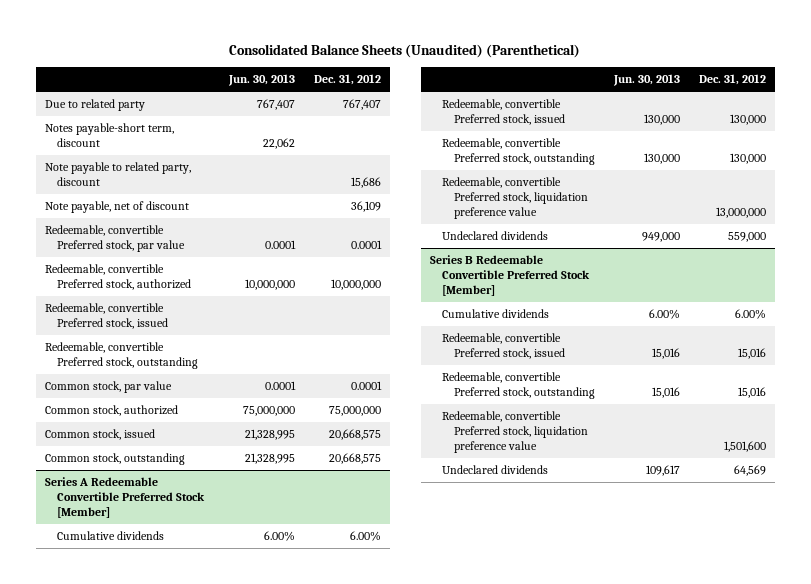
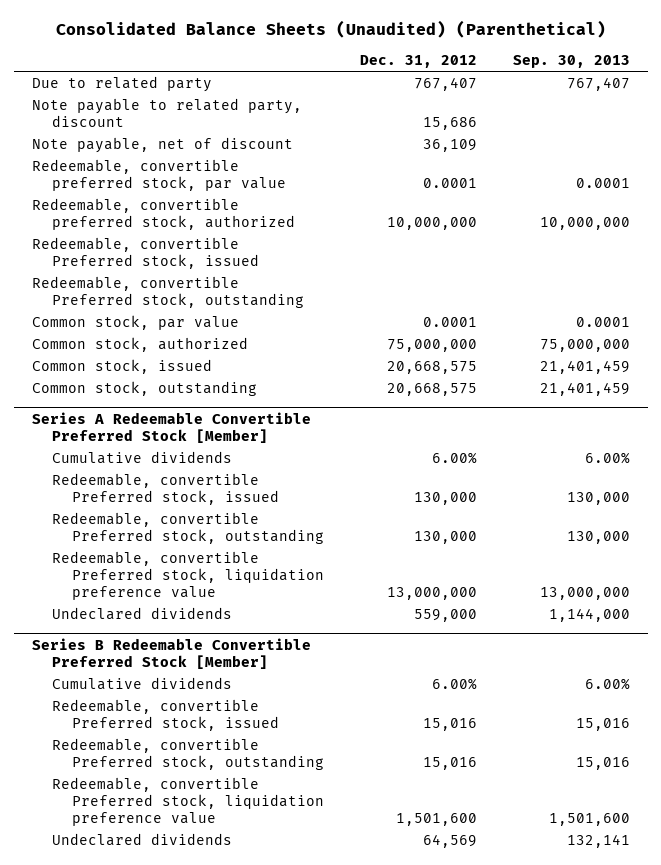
- | Jun. 30, 2013 | Dec. 31, 2012
+ | Dec. 31, 2012 | Sep. 30, 2013
- Notes payable-short term, discount | 22,062 |
- Redeemable, convertible Preferred stock, par value | 0.0001 | 0.0001
- Redeemable, convertible Preferred stock, authorized | 10,000,000 | 10,000,000
+ Redeemable, convertible preferred stock, par value | 0.0001 | 0.0001
+ Redeemable, convertible preferred stock, authorized | 10,000,000 | 10,000,000

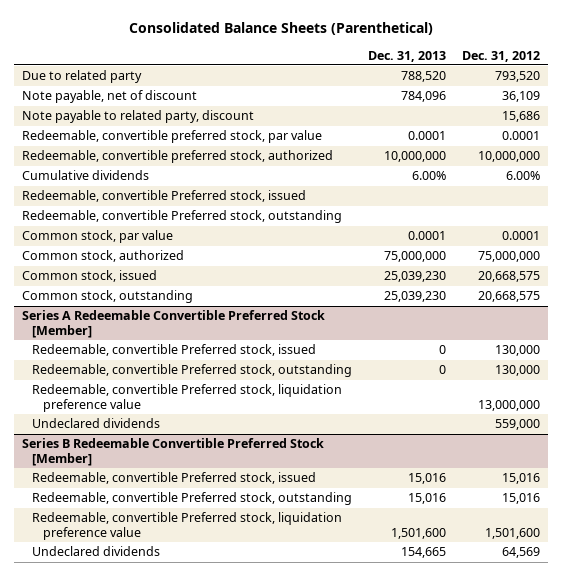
- Consolidated Balance Sheets (Unaudited) (Parenthetical)
+ Consolidated Balance Sheets (Parenthetical)
- | Dec. 31, 2012 | Sep. 30, 2013
+ | Dec. 31, 2013 | Dec. 31, 2012
- Due to related party | 767,407 | 767,407
+ Due to related party | 788,520 | 793,520
moved down: Note payable to related party, discount | | 15,686
+ Cumulative dividends | 6.00% | 6.00%
@ Series A Redeemable Convertible Preferred Stock [Member]
- Cumulative dividends | 6.00% | 6.00%
@ Series B Redeemable Convertible Preferred Stock [Member]
- Cumulative dividends | 6.00% | 6.00%

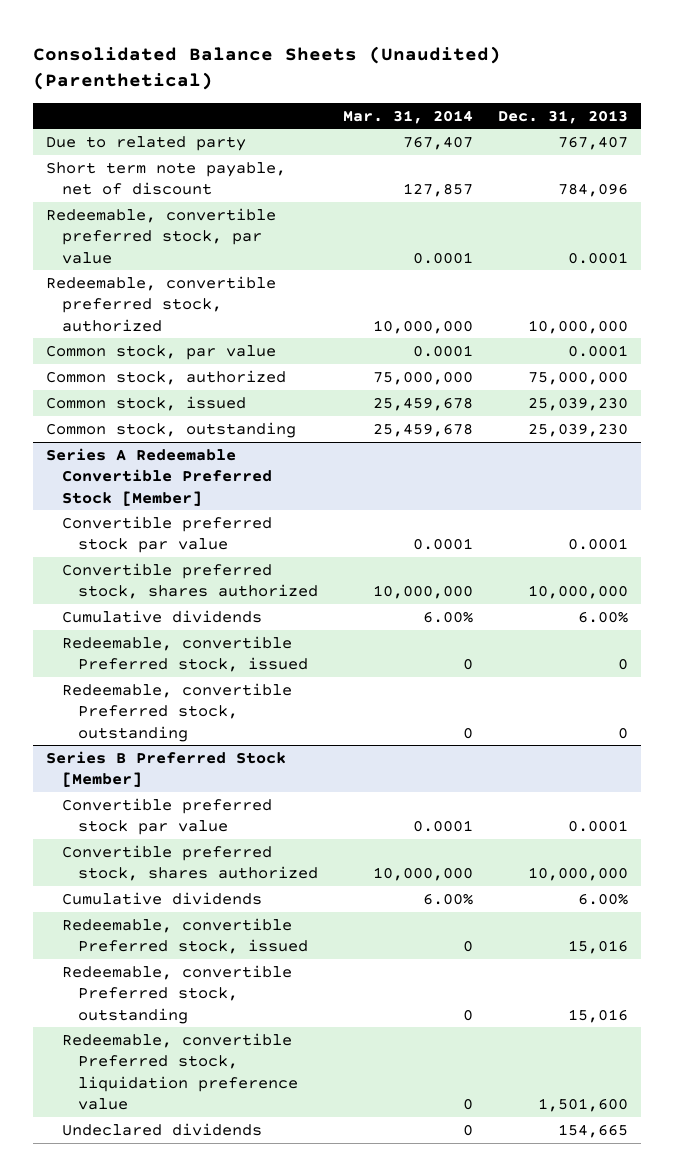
- Consolidated Balance Sheets (Parenthetical)
+ Consolidated Balance Sheets (Unaudited) (Parenthetical)
- | Dec. 31, 2013 | Dec. 31, 2012
+ | Mar. 31, 2014 | Dec. 31, 2013
- Due to related party | 788,520 | 793,520
- Note payable, net of discount | 784,096 | 36,109
- Note payable to related party, discount | | 15,686
+ Due to related party | 767,407 | 767,407
+ Short term note payable, net of discount | 127,857 | 784,096
- Cumulative dividends | 6.00% | 6.00%
- Redeemable, convertible Preferred stock, issued
- Redeemable, convertible Preferred stock, outstanding
@ Series A Redeemable Convertible Preferred Stock [Member]
+ Convertible preferred stock par value | 0.0001 | 0.0001
+ Convertible preferred stock, shares authorized | 10,000,000 | 10,000,000
+ Cumulative dividends | 6.00% | 6.00%
- Redeemable, convertible Preferred stock, liquidation preference value | | 13,000,000
- Undeclared dividends | | 559,000
- Series B Redeemable Convertible Preferred Stock [Member]
+ Series B Preferred Stock [Member]
+ Convertible preferred stock par value | 0.0001 | 0.0001
+ Convertible preferred stock, shares authorized | 10,000,000 | 10,000,000
+ Cumulative dividends | 6.00% | 6.00%

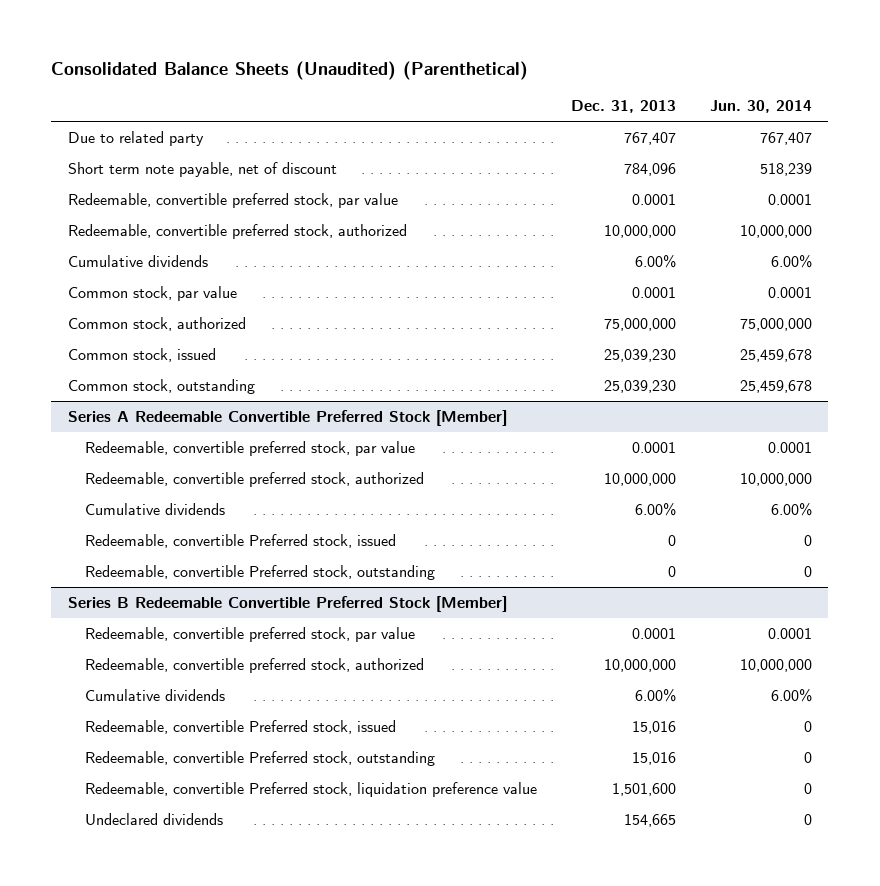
- | Mar. 31, 2014 | Dec. 31, 2013
+ | Dec. 31, 2013 | Jun. 30, 2014
+ Cumulative dividends | 6.00% | 6.00%
@ Series A Redeemable Convertible Preferred Stock [Member]
- Convertible preferred stock par value | 0.0001 | 0.0001
- Convertible preferred stock, shares authorized | 10,000,000 | 10,000,000
+ Redeemable, convertible preferred stock, par value | 0.0001 | 0.0001
+ Redeemable, convertible preferred stock, authorized | 10,000,000 | 10,000,000
- Series B Preferred Stock [Member]
- Convertible preferred stock par value | 0.0001 | 0.0001
- Convertible preferred stock, shares authorized | 10,000,000 | 10,000,000
+ Series B Redeemable Convertible Preferred Stock [Member]
+ Redeemable, convertible preferred stock, par value | 0.0001 | 0.0001
+ Redeemable, convertible preferred stock, authorized | 10,000,000 | 10,000,000

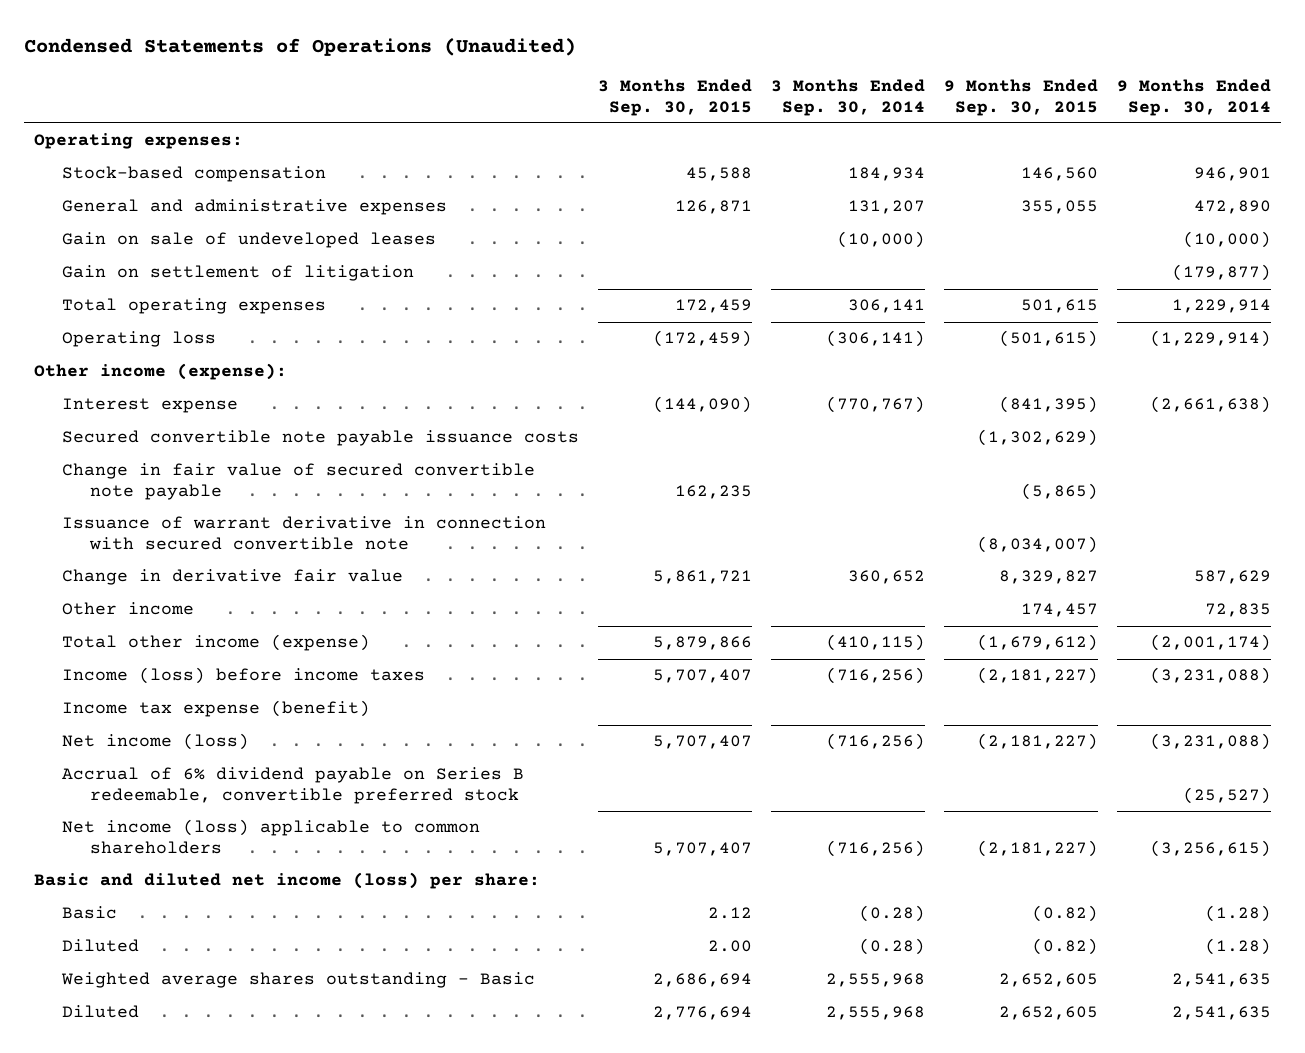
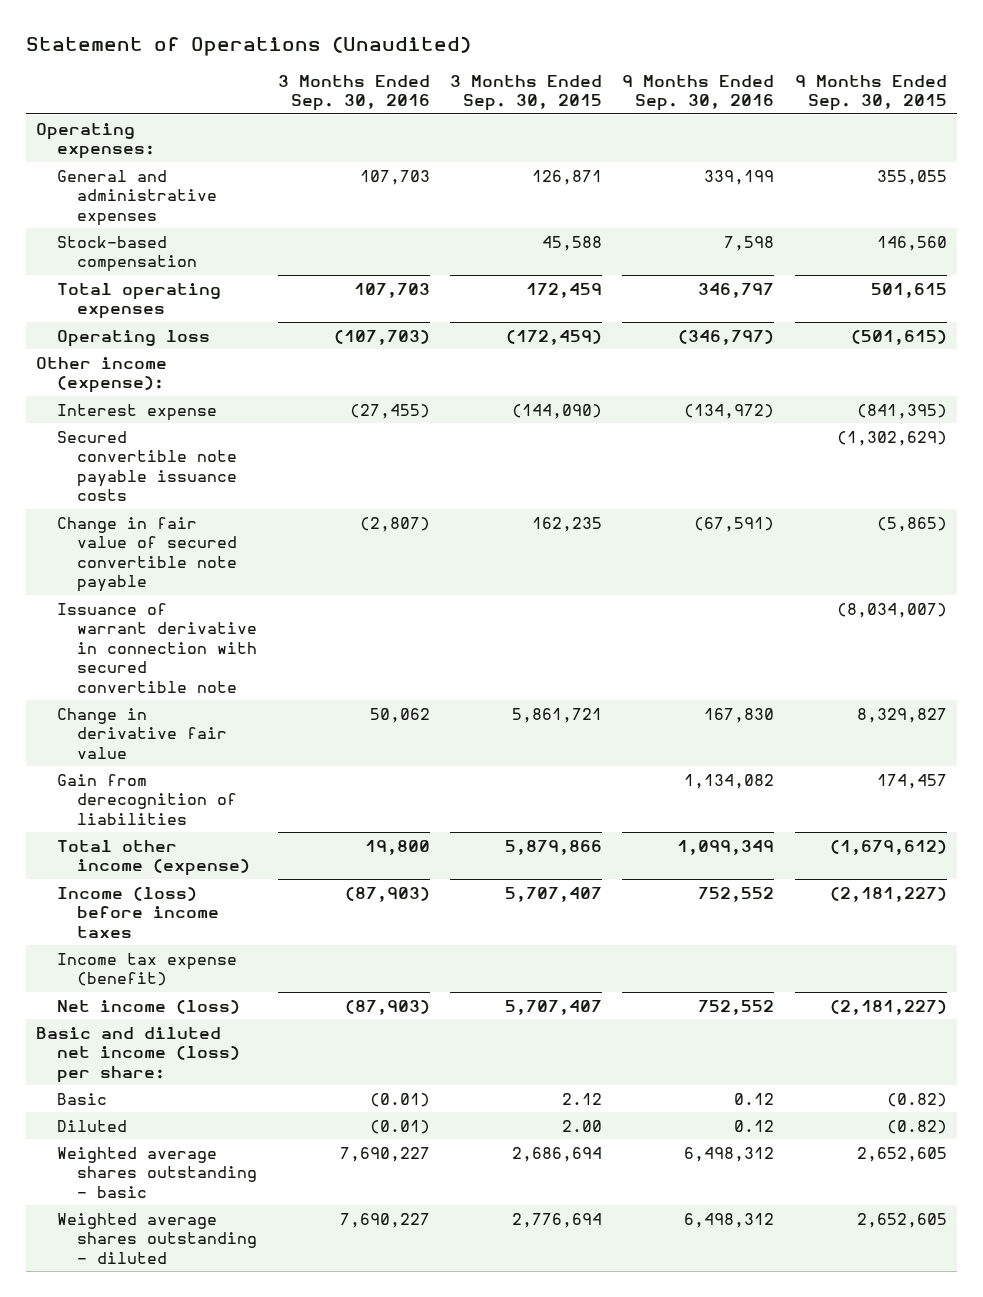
- Condensed Statements of Operations (Unaudited)
+ Statement of Operations (Unaudited)
- | 3 Months Ended Sep. 30, 2015 | 3 Months Ended Sep. 30, 2014 | 9 Months Ended Sep. 30, 2015 | 9 Months Ended Sep. 30, 2014
+ | 3 Months Ended Sep. 30, 2016 | 3 Months Ended Sep. 30, 2015 | 9 Months Ended Sep. 30, 2016 | 9 Months Ended Sep. 30, 2015
- Gain on sale of undeveloped leases | | (10,000) | | (10,000)
- Gain on settlement of litigation | | | | (179,877)
moved down: Stock-based compensation | | 45,588 | 7,598 | 146,560
- Other income | | | 174,457 | 72,835
+ Gain from derecognition of liabilities | | | 1,134,082 | 174,457
- Accrual of 6% dividend payable on Series B redeemable, convertible preferred stock | | | | (25,527)
- Net income (loss) applicable to common shareholders | 5,707,407 | (716,256) | (2,181,227) | (3,256,615)
- Weighted average shares outstanding - Basic | 2,686,694 | 2,555,968 | 2,652,605 | 2,541,635
- Diluted | 2,776,694 | 2,555,968 | 2,652,605 | 2,541,635
+ Weighted average shares outstanding - basic | 7,690,227 | 2,686,694 | 6,498,312 | 2,652,605
+ Weighted average shares outstanding - diluted | 7,690,227 | 2,776,694 | 6,498,312 | 2,652,605

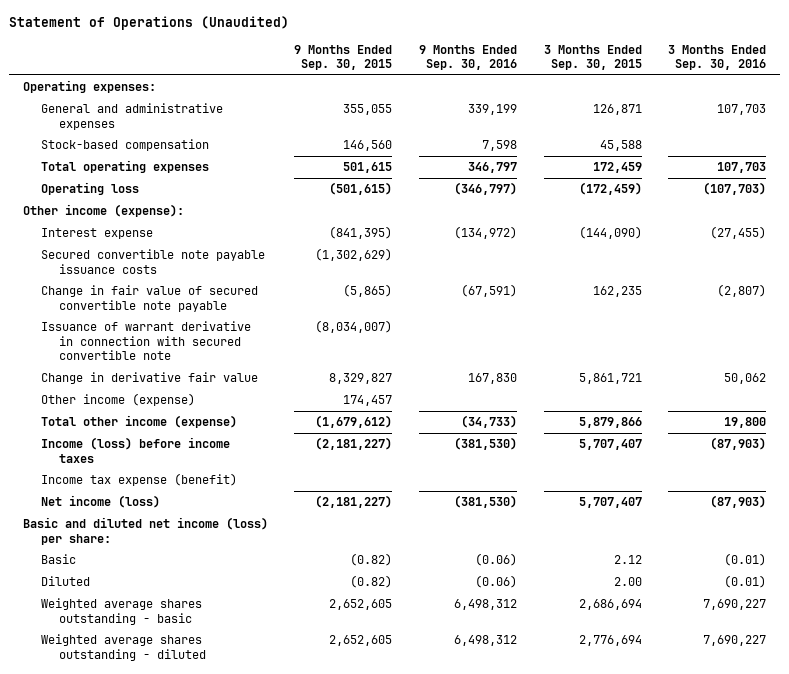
- | 3 Months Ended Sep. 30, 2016 | 3 Months Ended Sep. 30, 2015 | 9 Months Ended Sep. 30, 2016 | 9 Months Ended Sep. 30, 2015
+ | 9 Months Ended Sep. 30, 2015 | 9 Months Ended Sep. 30, 2016 | 3 Months Ended Sep. 30, 2015 | 3 Months Ended Sep. 30, 2016
- Gain from derecognition of liabilities | | | 1,134,082 | 174,457
- Total other income (expense) | 19,800 | 5,879,866 | 1,099,349 | (1,679,612)
- Income (loss) before income taxes | (87,903) | 5,707,407 | 752,552 | (2,181,227)
+ Other income (expense) | 174,457 | | |
+ Total other income (expense) | (1,679,612) | (34,733) | 5,879,866 | 19,800
+ Income (loss) before income taxes | (2,181,227) | (381,530) | 5,707,407 | (87,903)
- Net income (loss) | (87,903) | 5,707,407 | 752,552 | (2,181,227)
+ Net income (loss) | (2,181,227) | (381,530) | 5,707,407 | (87,903)
- Basic | (0.01) | 2.12 | 0.12 | (0.82)
- Diluted | (0.01) | 2.00 | 0.12 | (0.82)
+ Basic | (0.82) | (0.06) | 2.12 | (0.01)
+ Diluted | (0.82) | (0.06) | 2.00 | (0.01)

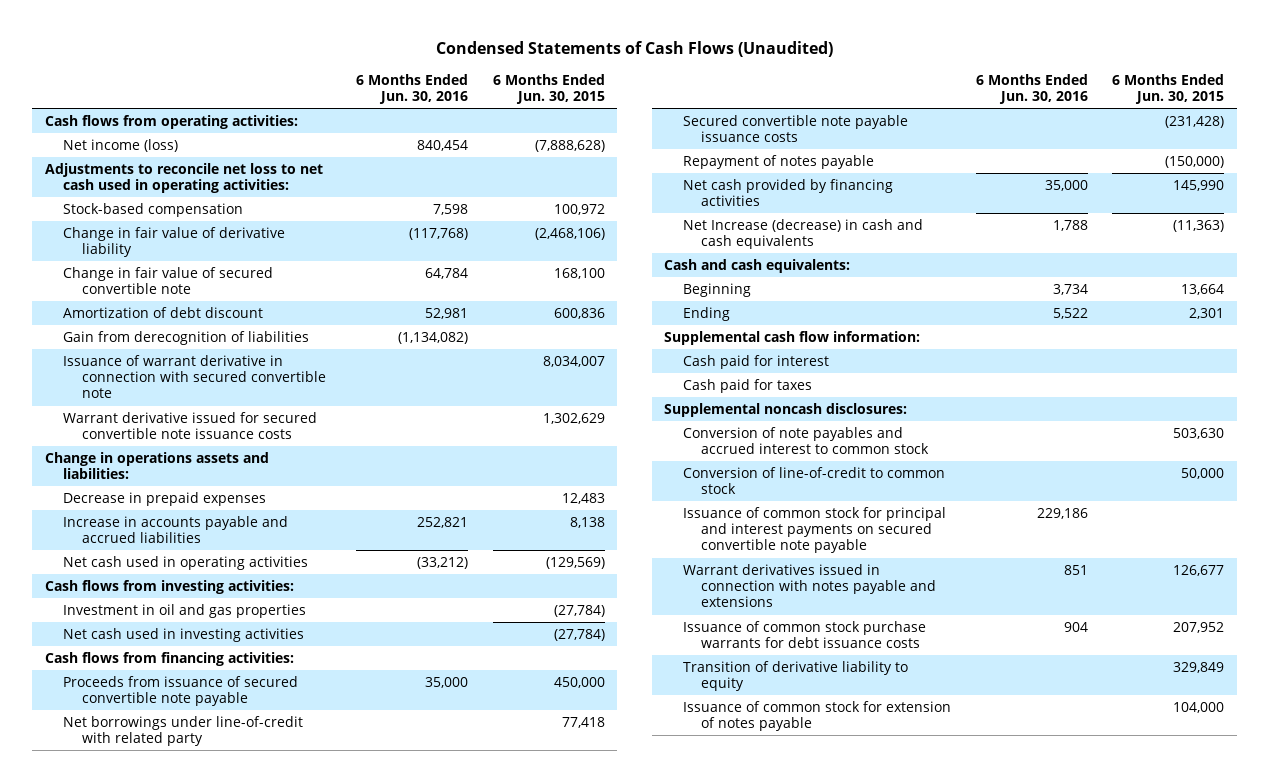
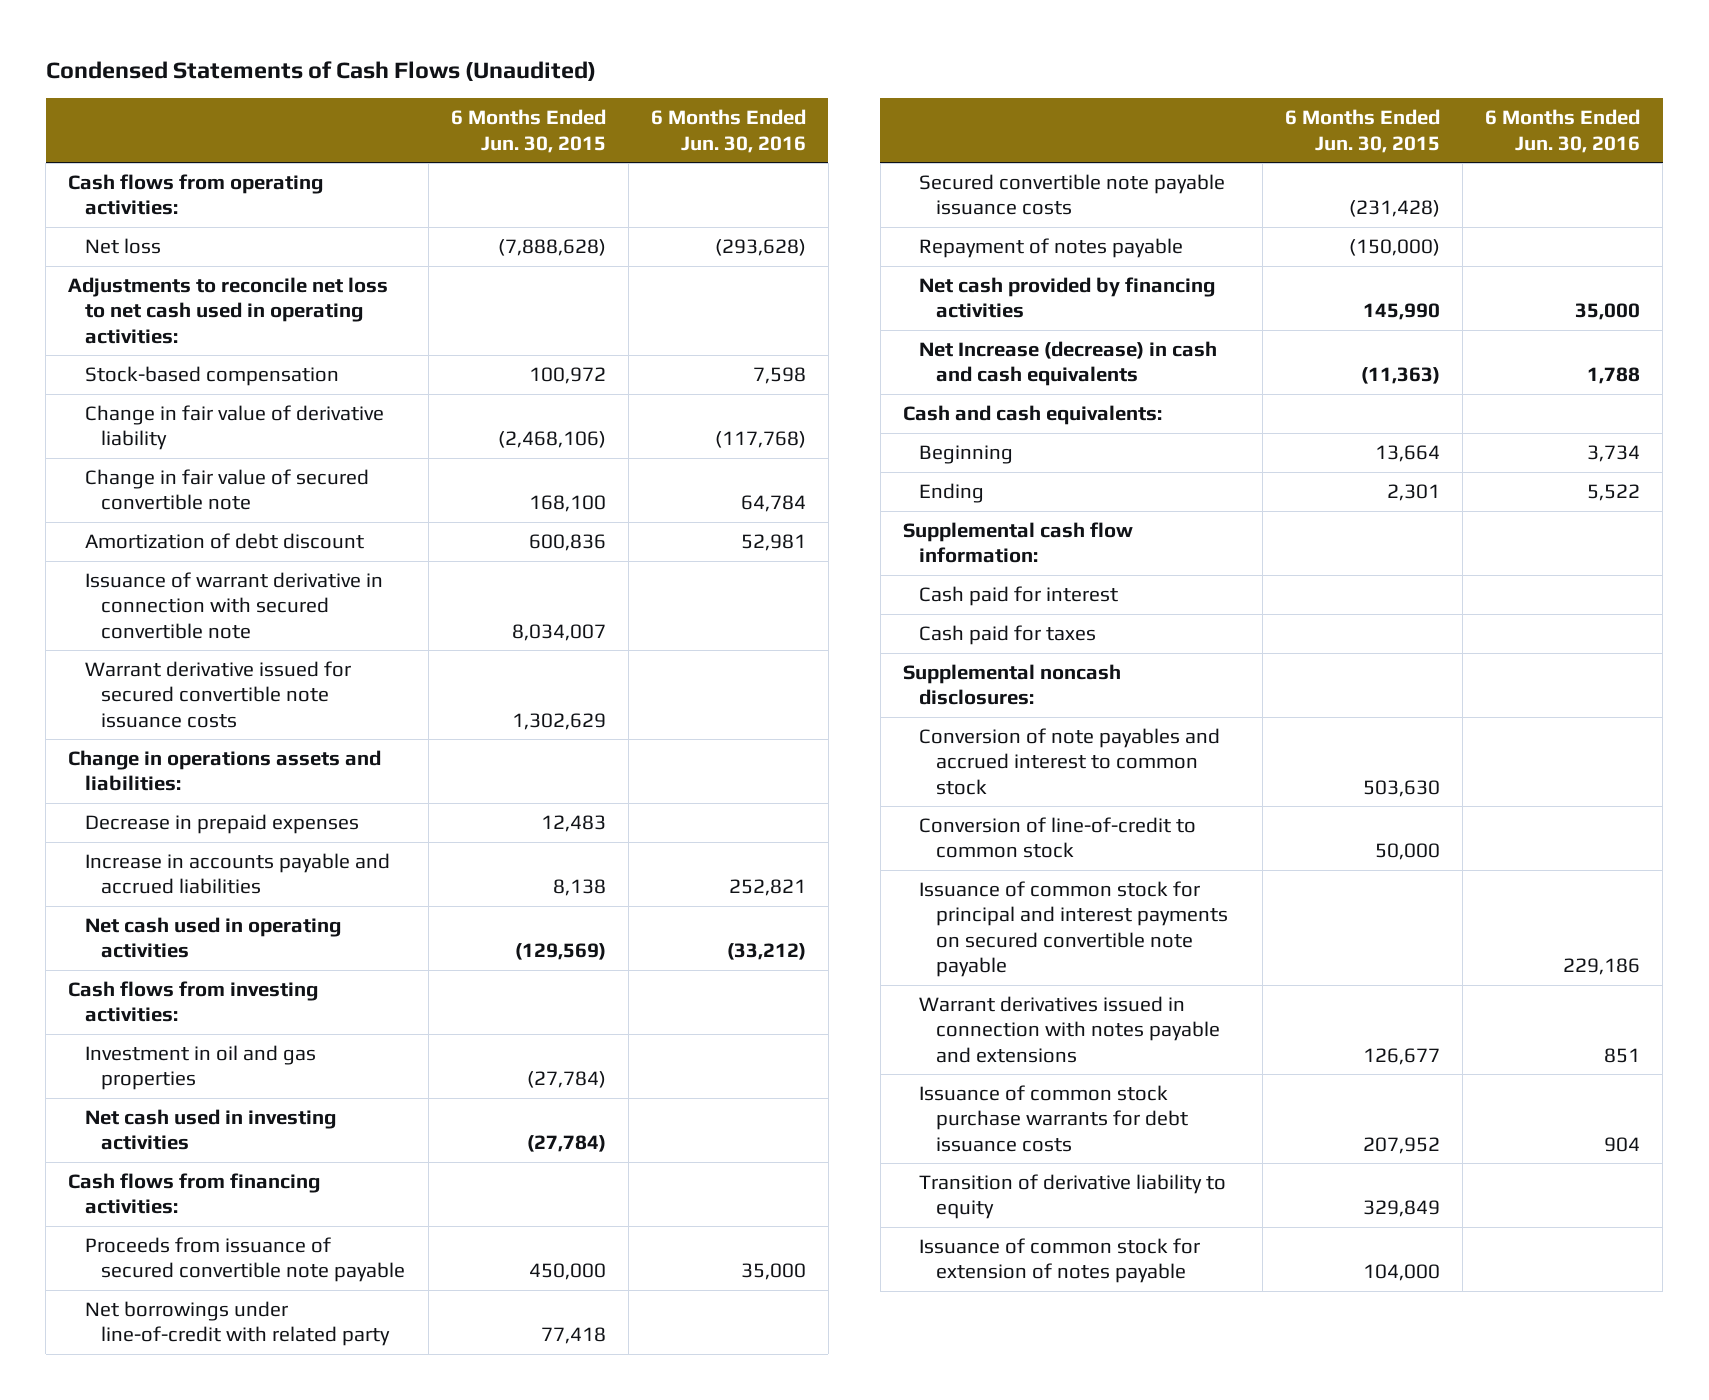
- | 6 Months Ended Jun. 30, 2016 | 6 Months Ended Jun. 30, 2015
+ | 6 Months Ended Jun. 30, 2015 | 6 Months Ended Jun. 30, 2016
- Net income (loss) | 840,454 | (7,888,628)
+ Net loss | (7,888,628) | (293,628)
- Gain from derecognition of liabilities | (1,134,082) |

